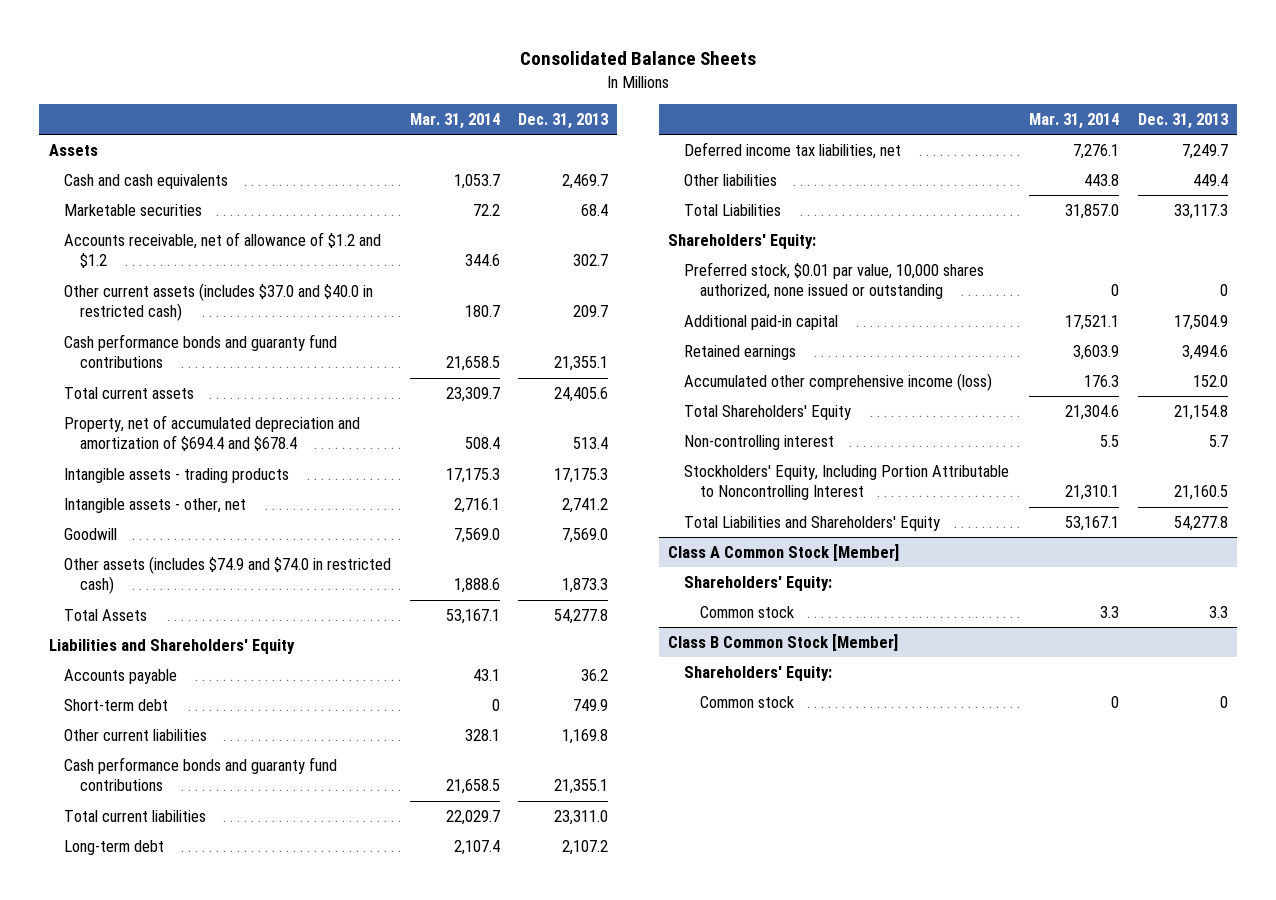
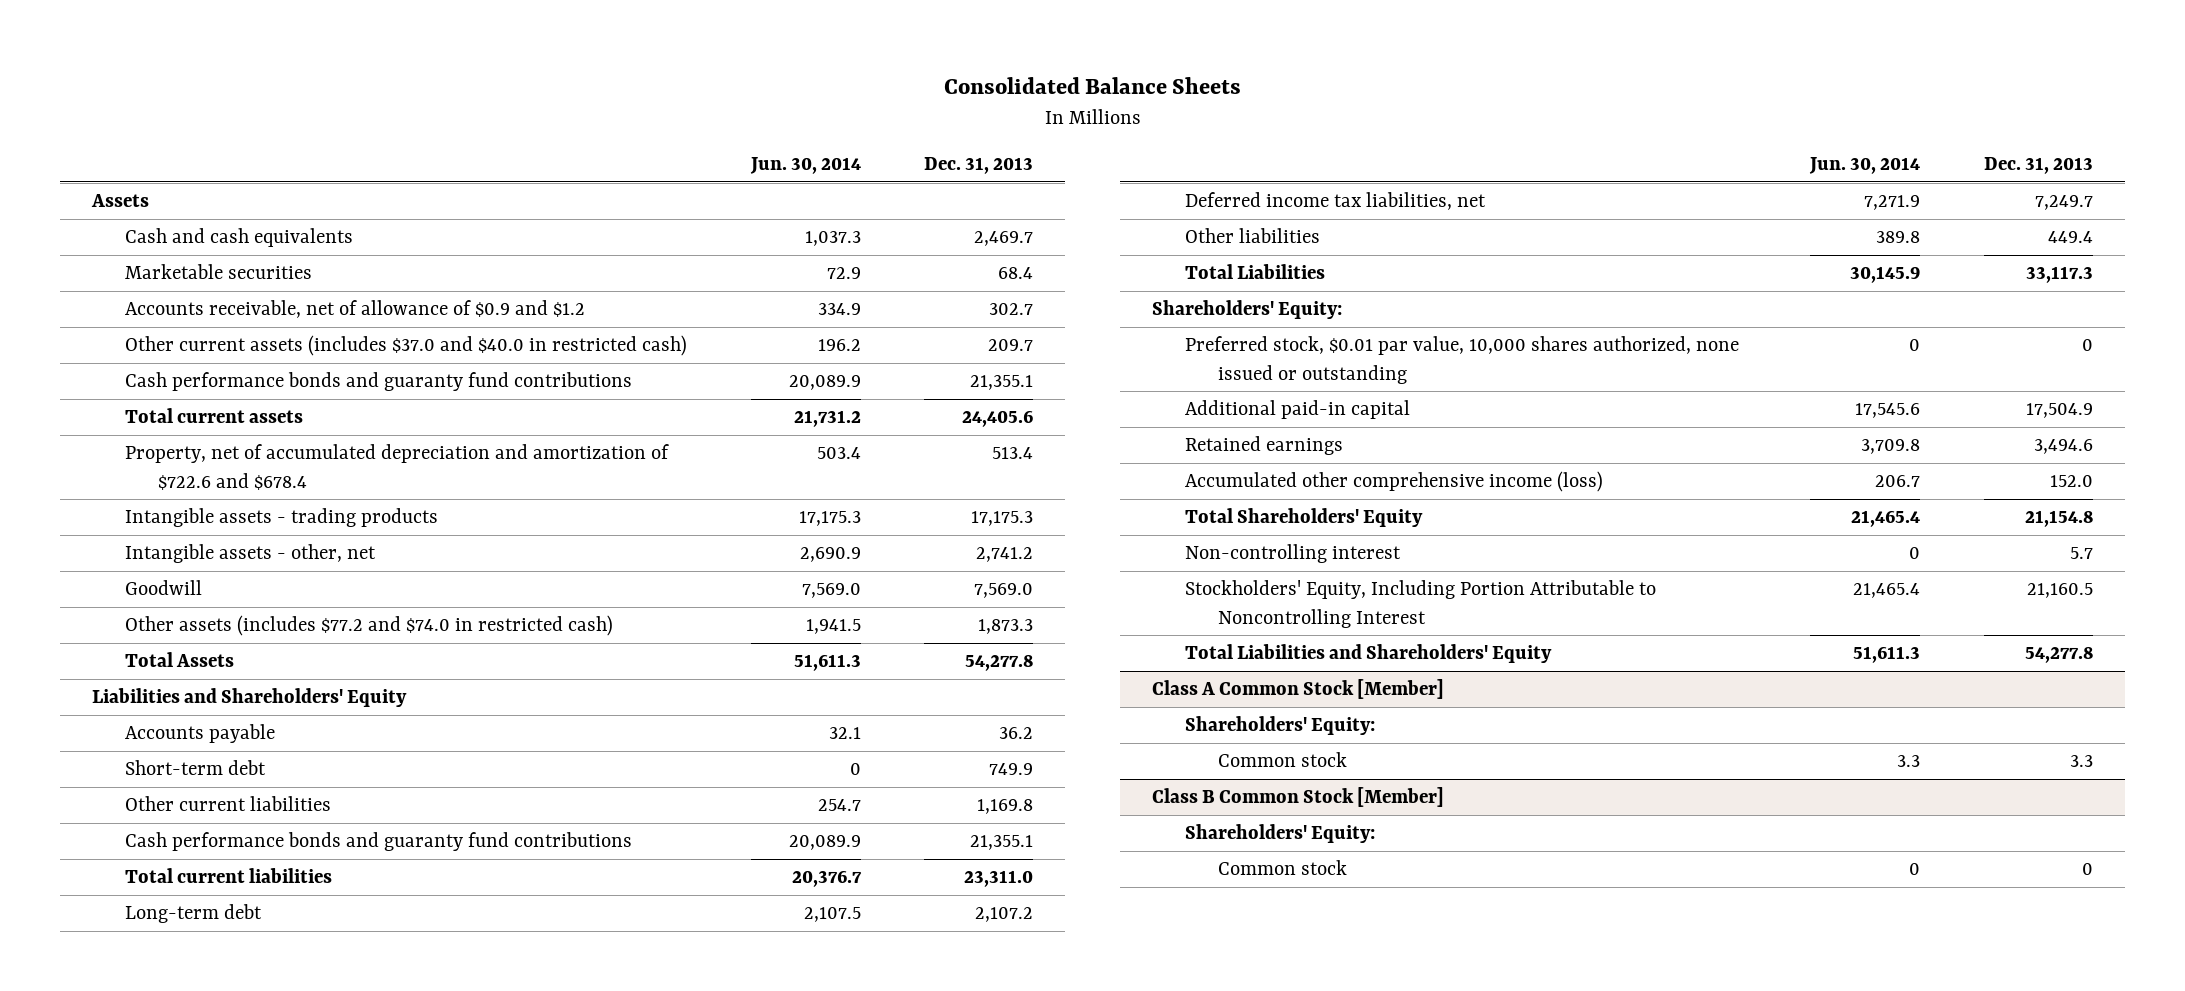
- | Mar. 31, 2014 | Dec. 31, 2013
+ | Jun. 30, 2014 | Dec. 31, 2013
- Accounts receivable, net of allowance of $1.2 and $1.2 | 344.6 | 302.7
+ Accounts receivable, net of allowance of $0.9 and $1.2 | 334.9 | 302.7
- Property, net of accumulated depreciation and amortization of $694.4 and $678.4 | 508.4 | 513.4
+ Property, net of accumulated depreciation and amortization of $722.6 and $678.4 | 503.4 | 513.4
- Other assets (includes $74.9 and $74.0 in restricted cash) | 1,888.6 | 1,873.3
+ Other assets (includes $77.2 and $74.0 in restricted cash) | 1,941.5 | 1,873.3

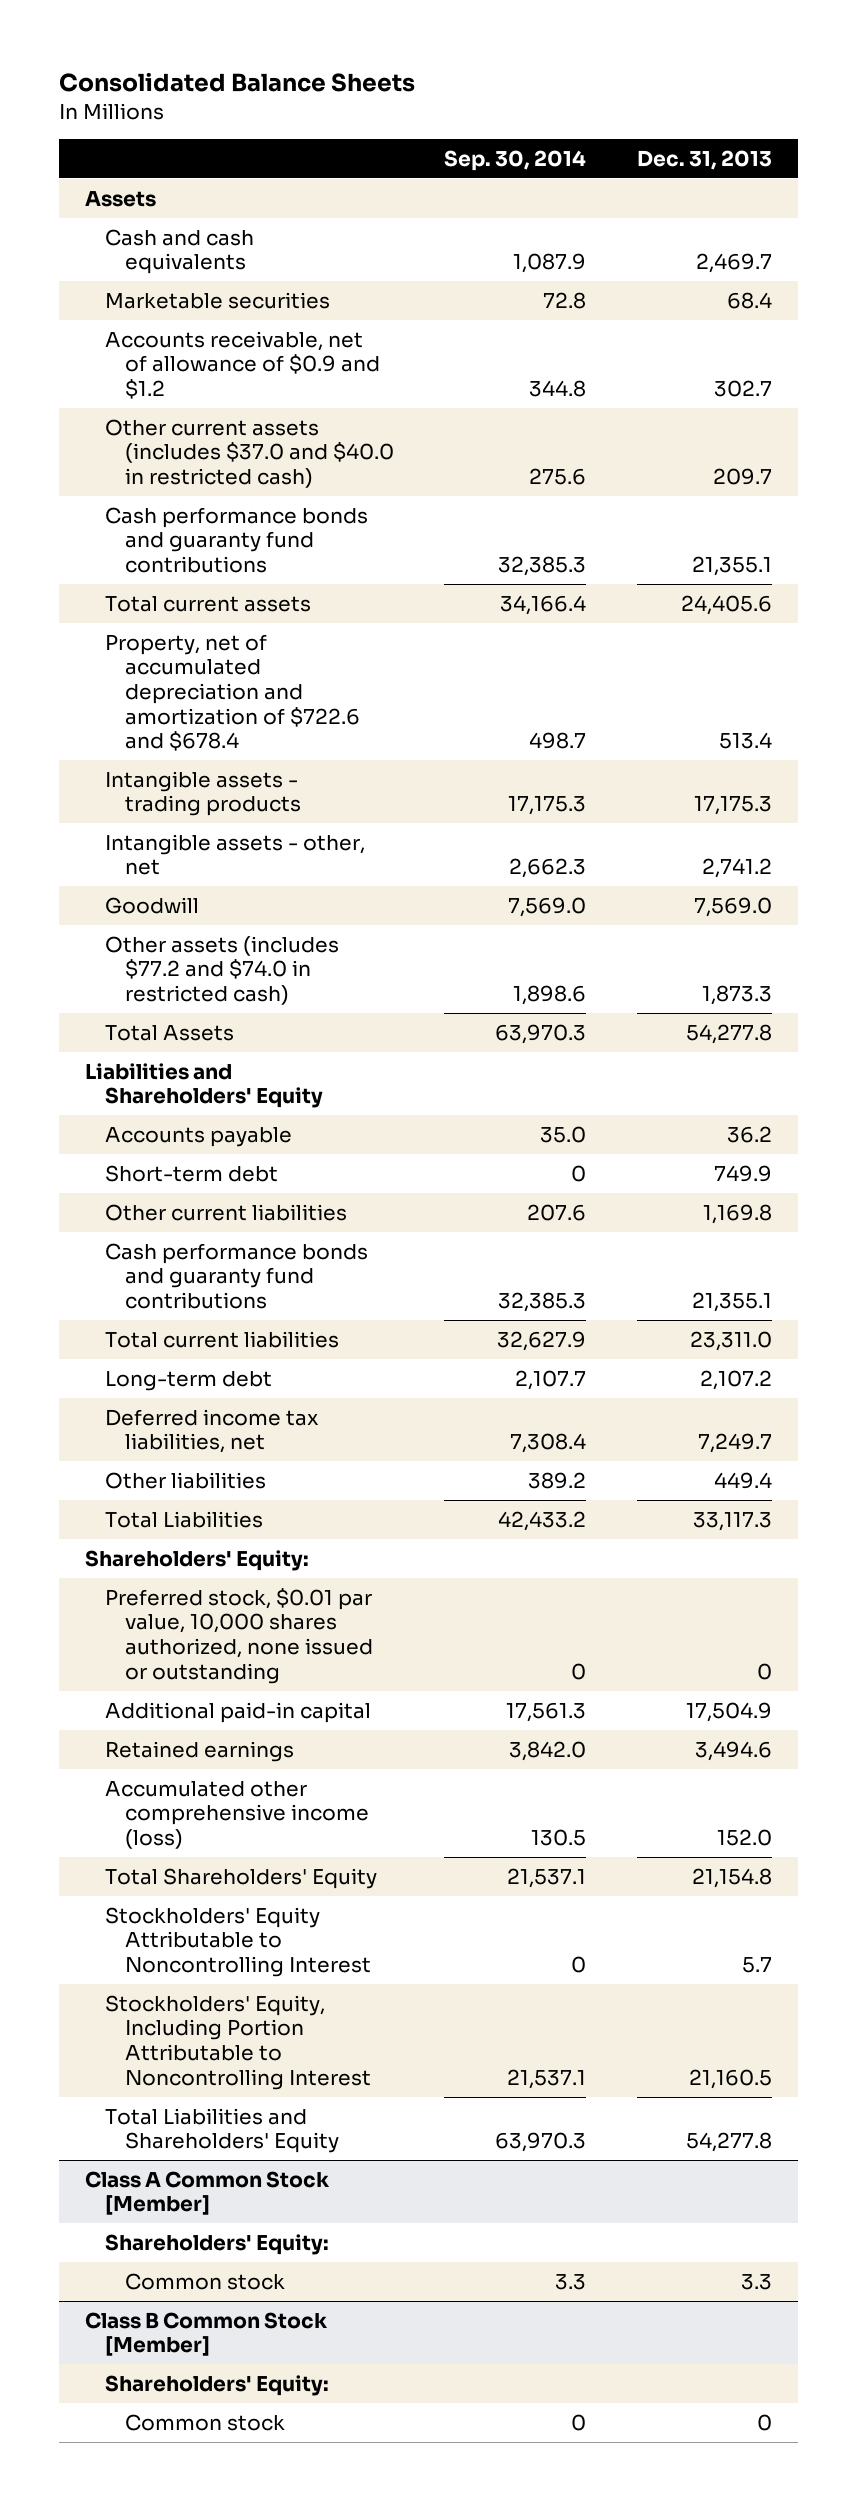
- | Jun. 30, 2014 | Dec. 31, 2013
+ | Sep. 30, 2014 | Dec. 31, 2013
- Non-controlling interest | 0 | 5.7
+ Stockholders' Equity Attributable to Noncontrolling Interest | 0 | 5.7

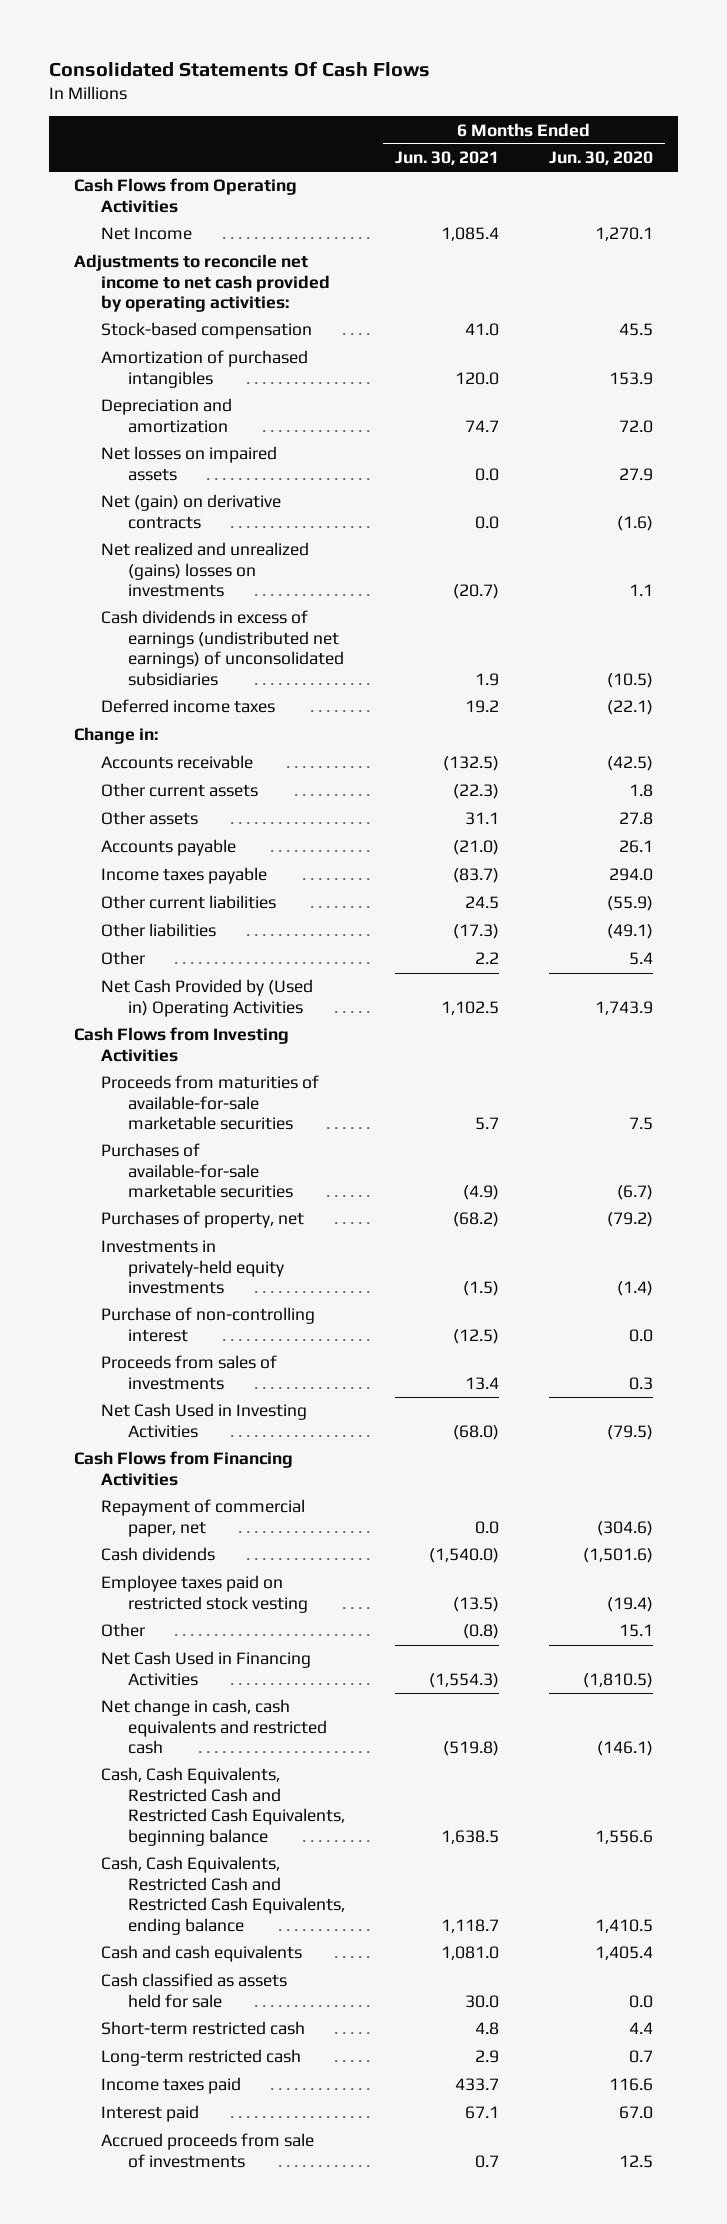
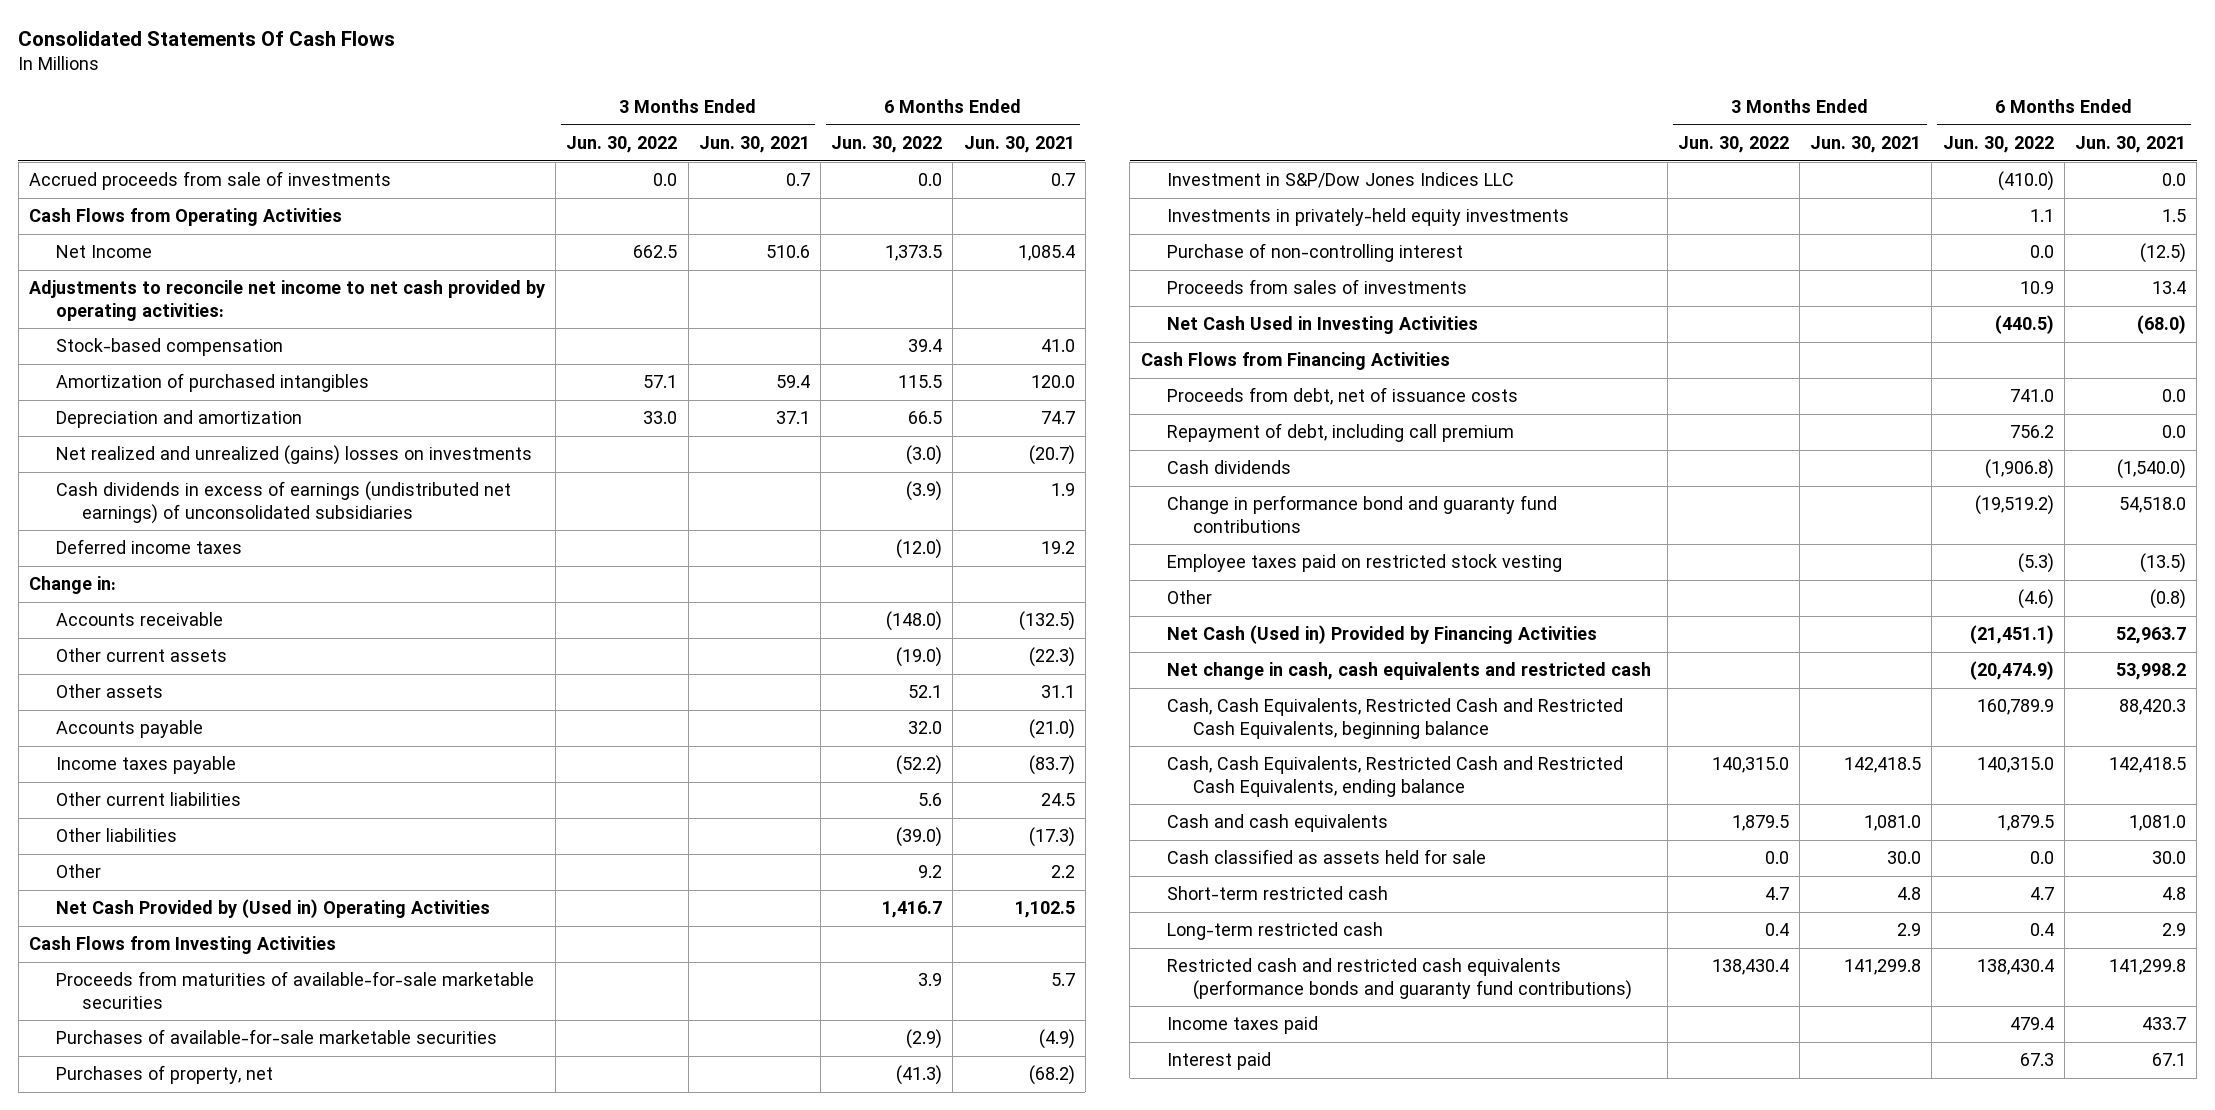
- | 6 Months Ended Jun. 30, 2021 | 6 Months Ended Jun. 30, 2020
+ | 3 Months Ended Jun. 30, 2022 | 3 Months Ended Jun. 30, 2021 | 6 Months Ended Jun. 30, 2022 | 6 Months Ended Jun. 30, 2021
moved up: Accrued proceeds from sale of investments | 0.0 | 0.7 | 0.0 | 0.7
- Net losses on impaired assets | 0.0 | 27.9
- Net (gain) on derivative contracts | 0.0 | (1.6)
- Investments in privately-held equity investments | (1.5) | (1.4)
+ Investment in S&P/Dow Jones Indices LLC | | | (410.0) | 0.0
+ Investments in privately-held equity investments | | | 1.1 | 1.5
- Repayment of commercial paper, net | 0.0 | (304.6)
+ Proceeds from debt, net of issuance costs | | | 741.0 | 0.0
+ Repayment of debt, including call premium | | | 756.2 | 0.0
+ Change in performance bond and guaranty fund contributions | | | (19,519.2) | 54,518.0
- Net Cash Used in Financing Activities | (1,554.3) | (1,810.5)
- Net change in cash, cash equivalents and restricted cash | (519.8) | (146.1)
- Cash, Cash Equivalents, Restricted Cash and Restricted Cash Equivalents, beginning balance | 1,638.5 | 1,556.6
- Cash, Cash Equivalents, Restricted Cash and Restricted Cash Equivalents, ending balance | 1,118.7 | 1,410.5
+ Net Cash (Used in) Provided by Financing Activities | | | (21,451.1) | 52,963.7
+ Net change in cash, cash equivalents and restricted cash | | | (20,474.9) | 53,998.2
+ Cash, Cash Equivalents, Restricted Cash and Restricted Cash Equivalents, beginning balance | | | 160,789.9 | 88,420.3
+ Cash, Cash Equivalents, Restricted Cash and Restricted Cash Equivalents, ending balance | 140,315.0 | 142,418.5 | 140,315.0 | 142,418.5
+ Restricted cash and restricted cash equivalents (performance bonds and guaranty fund contributions) | 138,430.4 | 141,299.8 | 138,430.4 | 141,299.8

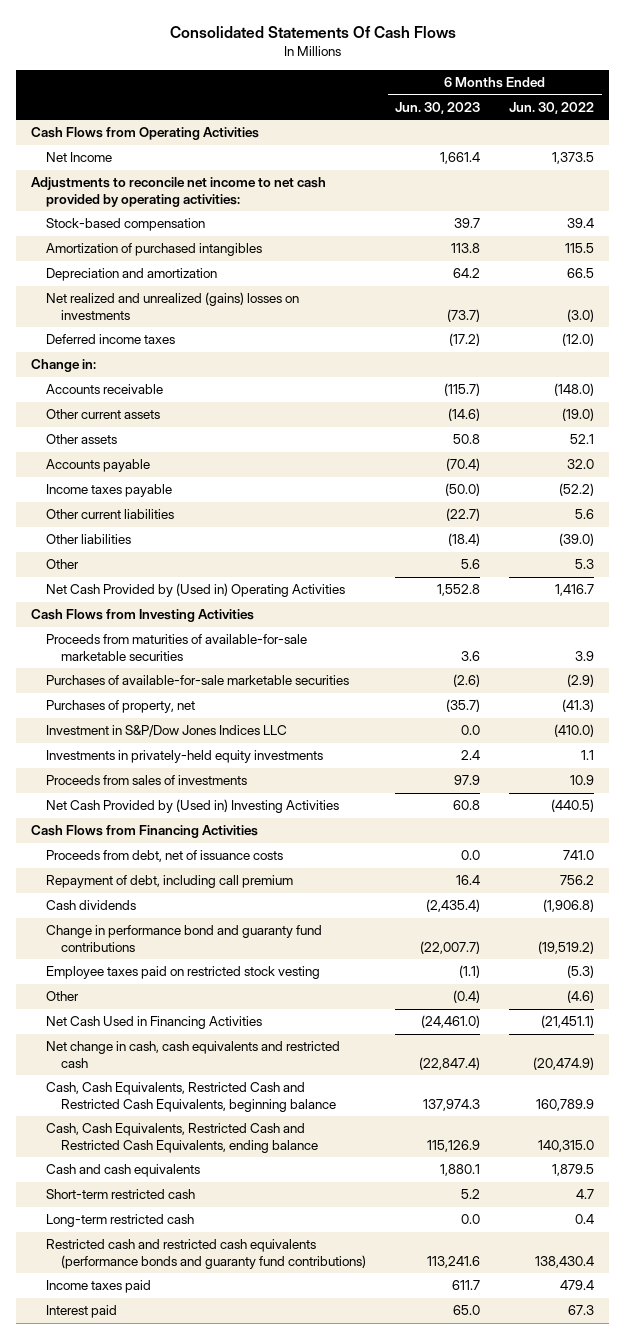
- | 3 Months Ended Jun. 30, 2022 | 3 Months Ended Jun. 30, 2021 | 6 Months Ended Jun. 30, 2022 | 6 Months Ended Jun. 30, 2021
+ | 6 Months Ended Jun. 30, 2023 | 6 Months Ended Jun. 30, 2022
- Accrued proceeds from sale of investments | 0.0 | 0.7 | 0.0 | 0.7
- Cash dividends in excess of earnings (undistributed net earnings) of unconsolidated subsidiaries | | | (3.9) | 1.9
- Other | | | 9.2 | 2.2
+ Other | 5.6 | 5.3
- Purchase of non-controlling interest | | | 0.0 | (12.5)
- Net Cash Used in Investing Activities | | | (440.5) | (68.0)
+ Net Cash Provided by (Used in) Investing Activities | 60.8 | (440.5)
- Net Cash (Used in) Provided by Financing Activities | | | (21,451.1) | 52,963.7
+ Net Cash Used in Financing Activities | (24,461.0) | (21,451.1)
- Cash classified as assets held for sale | 0.0 | 30.0 | 0.0 | 30.0

